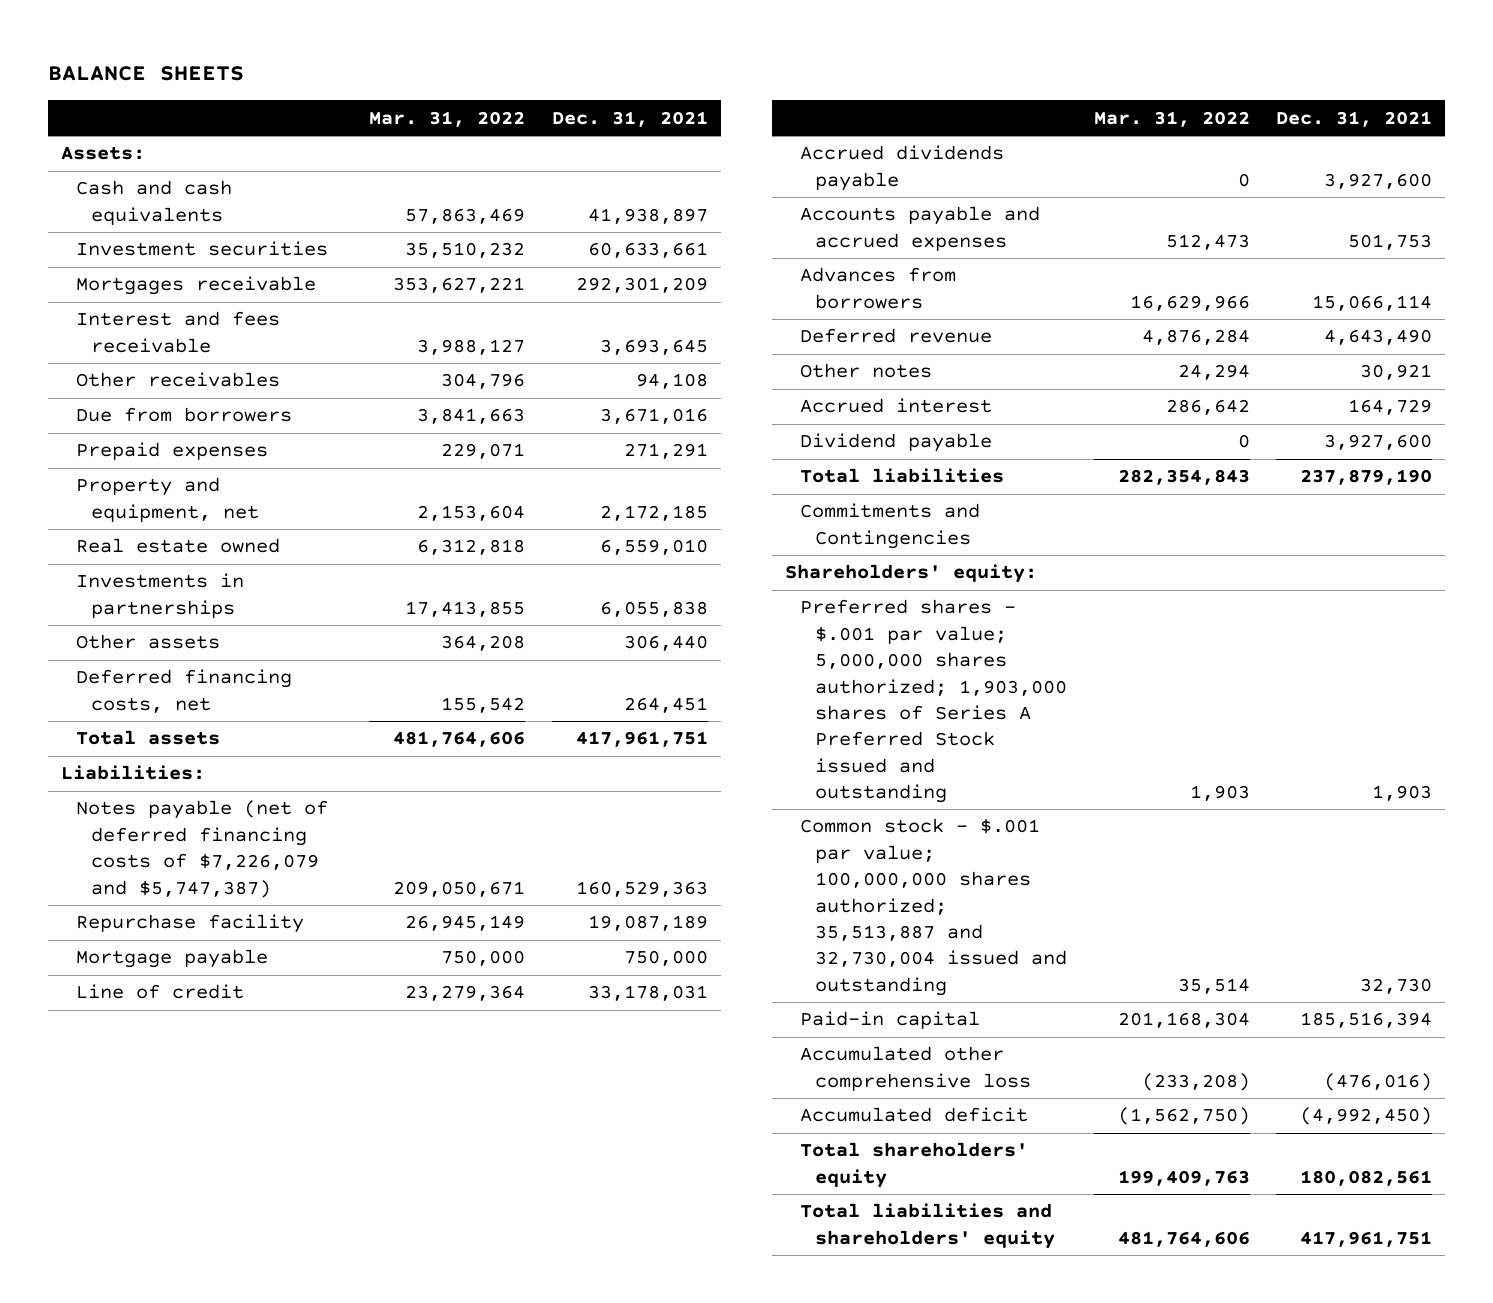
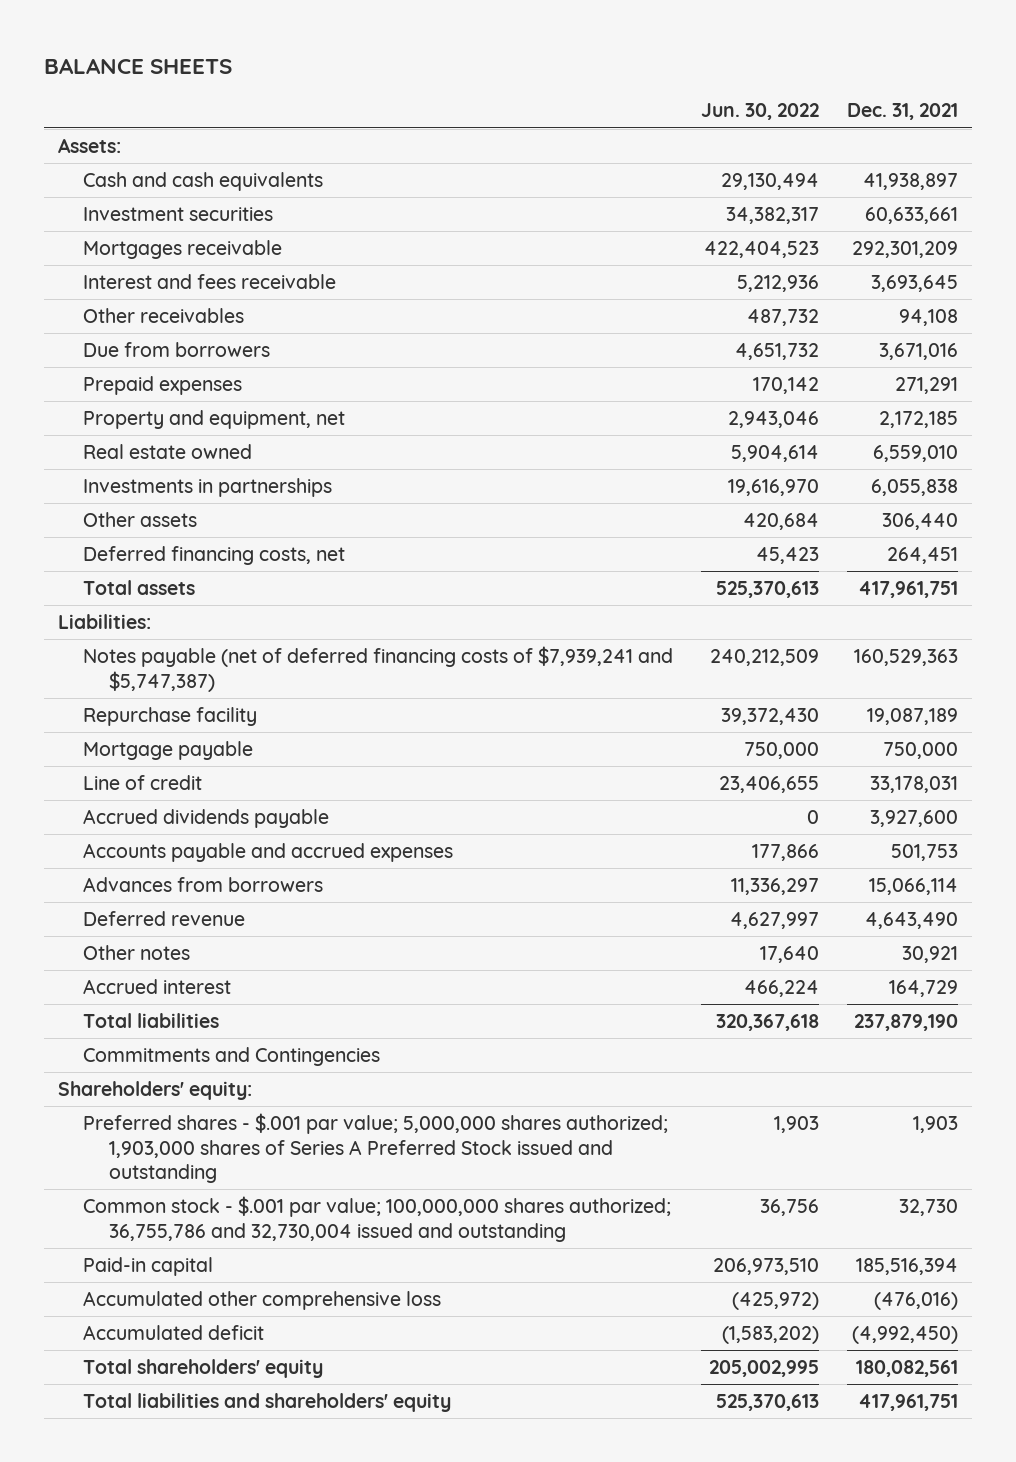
- | Mar. 31, 2022 | Dec. 31, 2021
+ | Jun. 30, 2022 | Dec. 31, 2021
- Notes payable (net of deferred financing costs of $7,226,079 and $5,747,387) | 209,050,671 | 160,529,363
+ Notes payable (net of deferred financing costs of $7,939,241 and $5,747,387) | 240,212,509 | 160,529,363
- Dividend payable | 0 | 3,927,600
- Common stock - $.001 par value; 100,000,000 shares authorized; 35,513,887 and 32,730,004 issued and outstanding | 35,514 | 32,730
+ Common stock - $.001 par value; 100,000,000 shares authorized; 36,755,786 and 32,730,004 issued and outstanding | 36,756 | 32,730

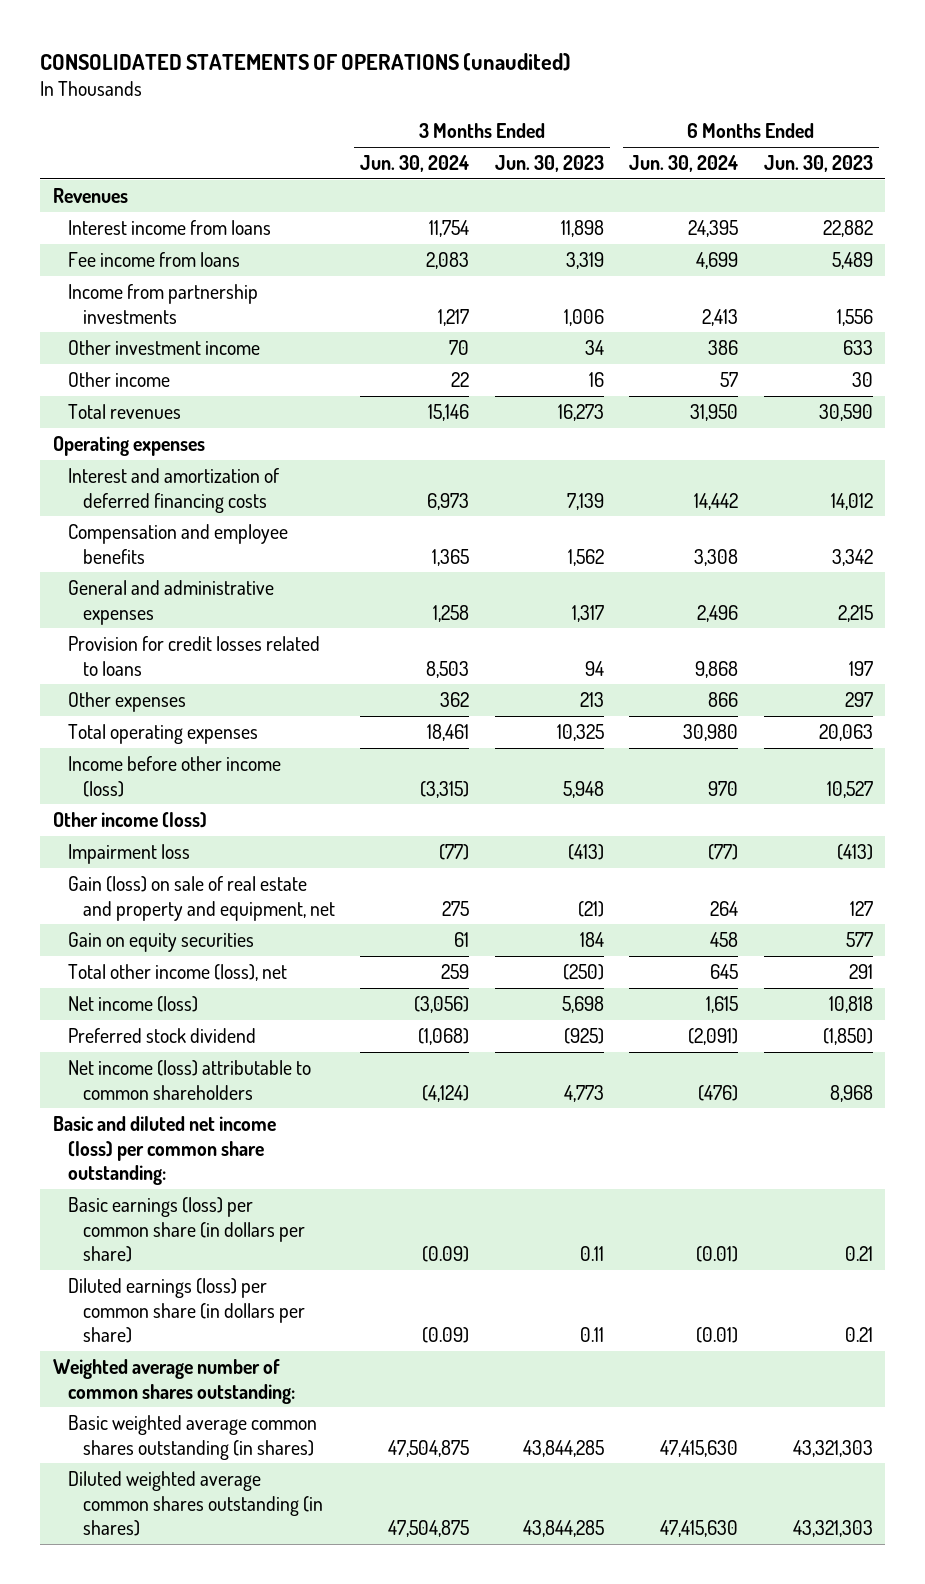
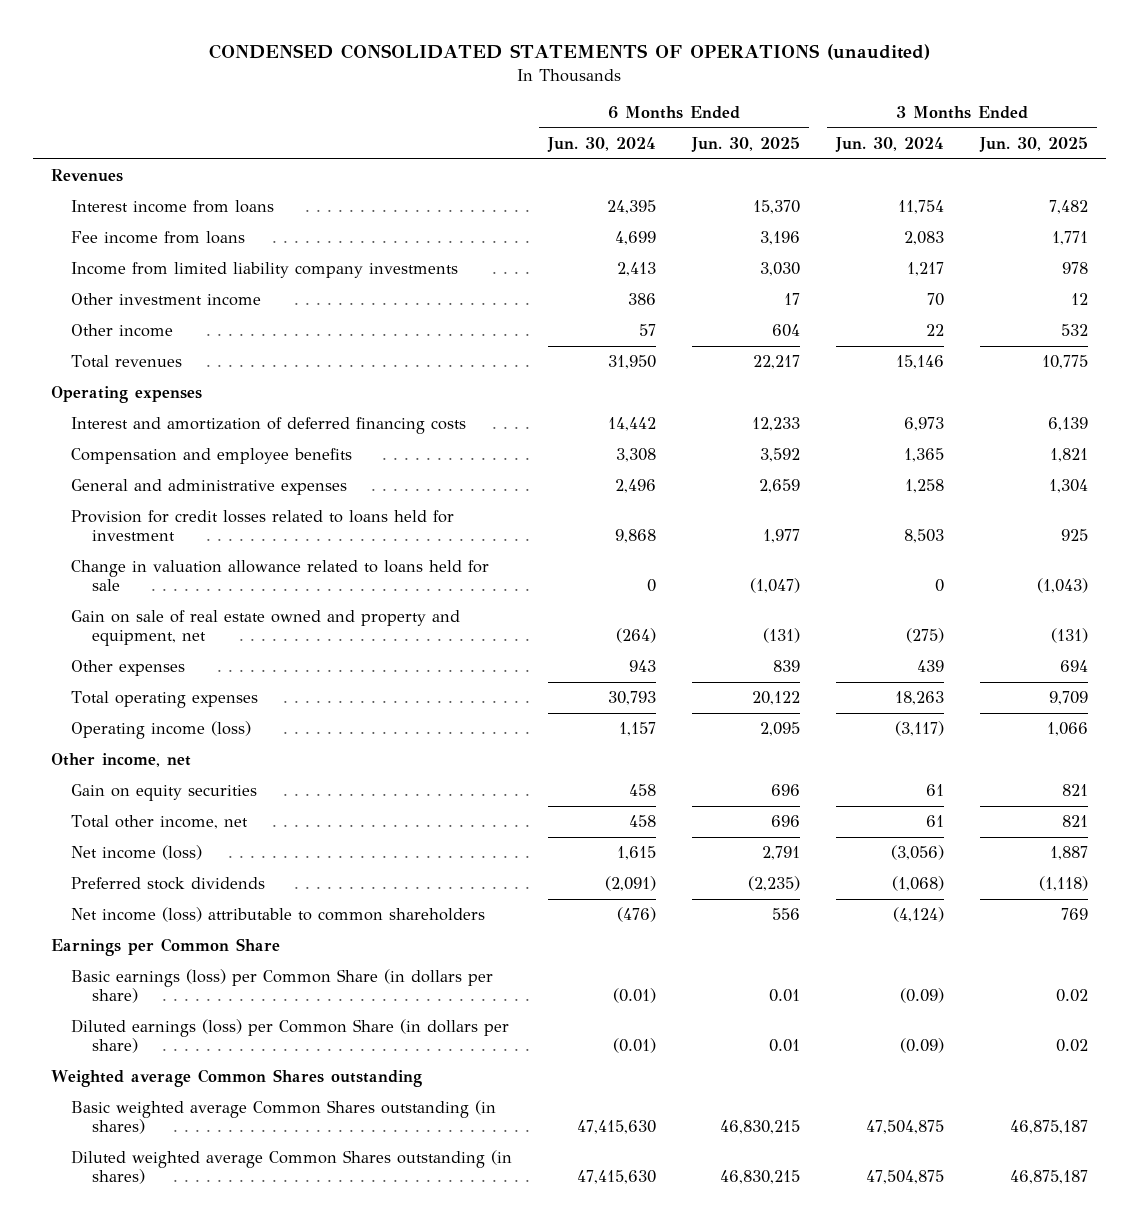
- CONSOLIDATED STATEMENTS OF OPERATIONS (unaudited)
+ CONDENSED CONSOLIDATED STATEMENTS OF OPERATIONS (unaudited)
- | 3 Months Ended Jun. 30, 2024 | 3 Months Ended Jun. 30, 2023 | 6 Months Ended Jun. 30, 2024 | 6 Months Ended Jun. 30, 2023
+ | 6 Months Ended Jun. 30, 2024 | 6 Months Ended Jun. 30, 2025 | 3 Months Ended Jun. 30, 2024 | 3 Months Ended Jun. 30, 2025
- Income from partnership investments | 1,217 | 1,006 | 2,413 | 1,556
+ Income from limited liability company investments | 2,413 | 3,030 | 1,217 | 978
- Provision for credit losses related to loans | 8,503 | 94 | 9,868 | 197
- Other expenses | 362 | 213 | 866 | 297
- Total operating expenses | 18,461 | 10,325 | 30,980 | 20,063
- Income before other income (loss) | (3,315) | 5,948 | 970 | 10,527
- Other income (loss)
- Impairment loss | (77) | (413) | (77) | (413)
- Gain (loss) on sale of real estate and property and equipment, net | 275 | (21) | 264 | 127
+ Provision for credit losses related to loans held for investment | 9,868 | 1,977 | 8,503 | 925
+ Change in valuation allowance related to loans held for sale | 0 | (1,047) | 0 | (1,043)
+ Gain on sale of real estate owned and property and equipment, net | (264) | (131) | (275) | (131)
+ Other expenses | 943 | 839 | 439 | 694
+ Total operating expenses | 30,793 | 20,122 | 18,263 | 9,709
+ Operating income (loss) | 1,157 | 2,095 | (3,117) | 1,066
+ Other income, net
- Total other income (loss), net | 259 | (250) | 645 | 291
+ Total other income, net | 458 | 696 | 61 | 821
- Preferred stock dividend | (1,068) | (925) | (2,091) | (1,850)
+ Preferred stock dividends | (2,091) | (2,235) | (1,068) | (1,118)
- Basic and diluted net income (loss) per common share outstanding:
- Basic earnings (loss) per common share (in dollars per share) | (0.09) | 0.11 | (0.01) | 0.21
- Diluted earnings (loss) per common share (in dollars per share) | (0.09) | 0.11 | (0.01) | 0.21
- Weighted average number of common shares outstanding:
- Basic weighted average common shares outstanding (in shares) | 47,504,875 | 43,844,285 | 47,415,630 | 43,321,303
- Diluted weighted average common shares outstanding (in shares) | 47,504,875 | 43,844,285 | 47,415,630 | 43,321,303
+ Earnings per Common Share
+ Basic earnings (loss) per Common Share (in dollars per share) | (0.01) | 0.01 | (0.09) | 0.02
+ Diluted earnings (loss) per Common Share (in dollars per share) | (0.01) | 0.01 | (0.09) | 0.02
+ Weighted average Common Shares outstanding
+ Basic weighted average Common Shares outstanding (in shares) | 47,415,630 | 46,830,215 | 47,504,875 | 46,875,187
+ Diluted weighted average Common Shares outstanding (in shares) | 47,415,630 | 46,830,215 | 47,504,875 | 46,875,187

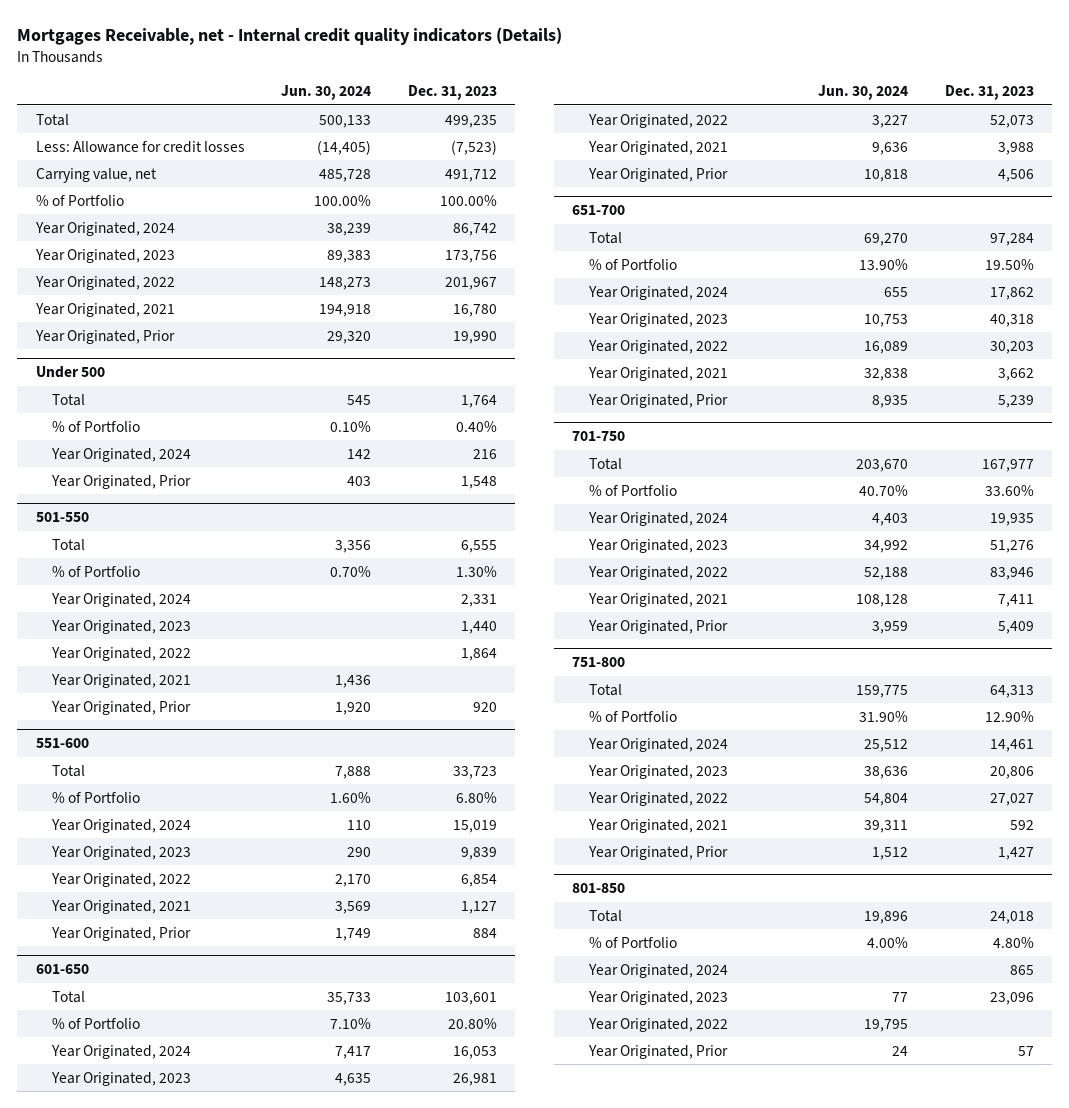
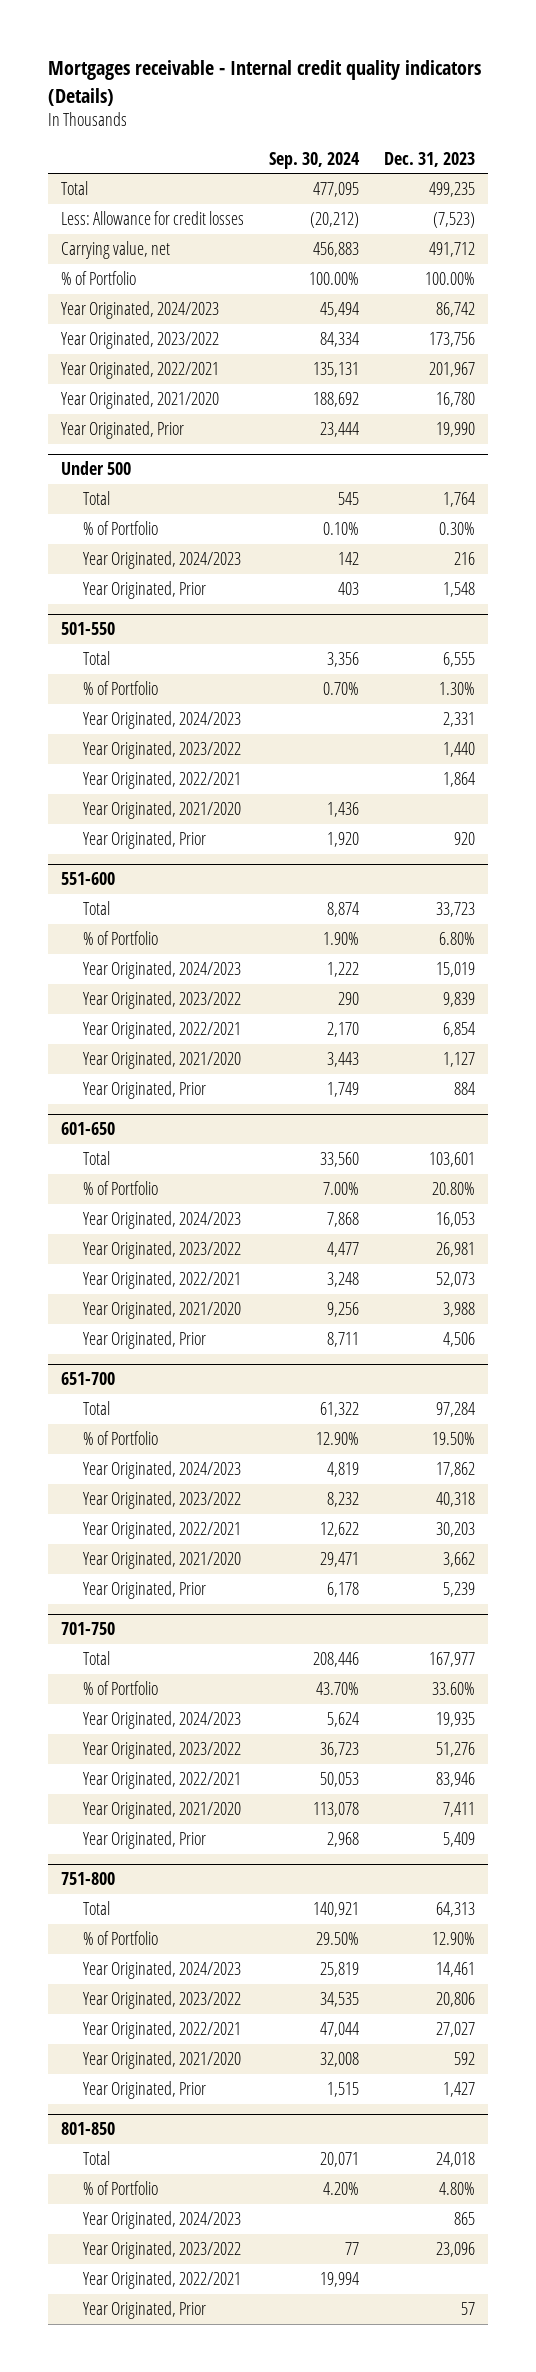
- Mortgages Receivable, net - Internal credit quality indicators (Details)
+ Mortgages receivable - Internal credit quality indicators (Details)
- | Jun. 30, 2024 | Dec. 31, 2023
+ | Sep. 30, 2024 | Dec. 31, 2023
- Year Originated, 2024 | 38,239 | 86,742
- Year Originated, 2023 | 89,383 | 173,756
- Year Originated, 2022 | 148,273 | 201,967
- Year Originated, 2021 | 194,918 | 16,780
+ Year Originated, 2024/2023 | 45,494 | 86,742
+ Year Originated, 2023/2022 | 84,334 | 173,756
+ Year Originated, 2022/2021 | 135,131 | 201,967
+ Year Originated, 2021/2020 | 188,692 | 16,780
@ Under 500
- % of Portfolio | 0.10% | 0.40%
- Year Originated, 2024 | 142 | 216
+ % of Portfolio | 0.10% | 0.30%
+ Year Originated, 2024/2023 | 142 | 216
@ 501-550
- Year Originated, 2024 | | 2,331
- Year Originated, 2023 | | 1,440
- Year Originated, 2022 | | 1,864
- Year Originated, 2021 | 1,436 |
+ Year Originated, 2024/2023 | | 2,331
+ Year Originated, 2023/2022 | | 1,440
+ Year Originated, 2022/2021 | | 1,864
+ Year Originated, 2021/2020 | 1,436 |
@ 551-600
- Year Originated, 2024 | 110 | 15,019
- Year Originated, 2023 | 290 | 9,839
- Year Originated, 2022 | 2,170 | 6,854
- Year Originated, 2021 | 3,569 | 1,127
+ Year Originated, 2024/2023 | 1,222 | 15,019
+ Year Originated, 2023/2022 | 290 | 9,839
+ Year Originated, 2022/2021 | 2,170 | 6,854
+ Year Originated, 2021/2020 | 3,443 | 1,127
@ 601-650
- Year Originated, 2024 | 7,417 | 16,053
- Year Originated, 2023 | 4,635 | 26,981
- Year Originated, 2022 | 3,227 | 52,073
- Year Originated, 2021 | 9,636 | 3,988
+ Year Originated, 2024/2023 | 7,868 | 16,053
+ Year Originated, 2023/2022 | 4,477 | 26,981
+ Year Originated, 2022/2021 | 3,248 | 52,073
+ Year Originated, 2021/2020 | 9,256 | 3,988
@ 651-700
- Year Originated, 2024 | 655 | 17,862
- Year Originated, 2023 | 10,753 | 40,318
- Year Originated, 2022 | 16,089 | 30,203
- Year Originated, 2021 | 32,838 | 3,662
+ Year Originated, 2024/2023 | 4,819 | 17,862
+ Year Originated, 2023/2022 | 8,232 | 40,318
+ Year Originated, 2022/2021 | 12,622 | 30,203
+ Year Originated, 2021/2020 | 29,471 | 3,662
@ 701-750
- Year Originated, 2024 | 4,403 | 19,935
- Year Originated, 2023 | 34,992 | 51,276
- Year Originated, 2022 | 52,188 | 83,946
- Year Originated, 2021 | 108,128 | 7,411
+ Year Originated, 2024/2023 | 5,624 | 19,935
+ Year Originated, 2023/2022 | 36,723 | 51,276
+ Year Originated, 2022/2021 | 50,053 | 83,946
+ Year Originated, 2021/2020 | 113,078 | 7,411
@ 751-800
- Year Originated, 2024 | 25,512 | 14,461
- Year Originated, 2023 | 38,636 | 20,806
- Year Originated, 2022 | 54,804 | 27,027
- Year Originated, 2021 | 39,311 | 592
+ Year Originated, 2024/2023 | 25,819 | 14,461
+ Year Originated, 2023/2022 | 34,535 | 20,806
+ Year Originated, 2022/2021 | 47,044 | 27,027
+ Year Originated, 2021/2020 | 32,008 | 592
@ 801-850
- Year Originated, 2024 | | 865
- Year Originated, 2023 | 77 | 23,096
- Year Originated, 2022 | 19,795 |
+ Year Originated, 2024/2023 | | 865
+ Year Originated, 2023/2022 | 77 | 23,096
+ Year Originated, 2022/2021 | 19,994 |

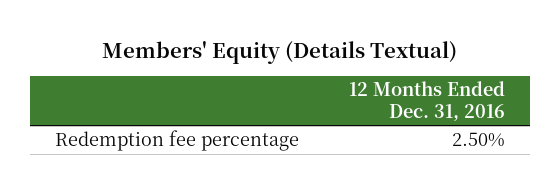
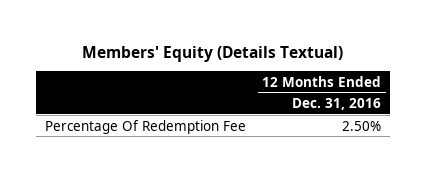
- Redemption fee percentage | 2.50%
+ Percentage Of Redemption Fee | 2.50%

